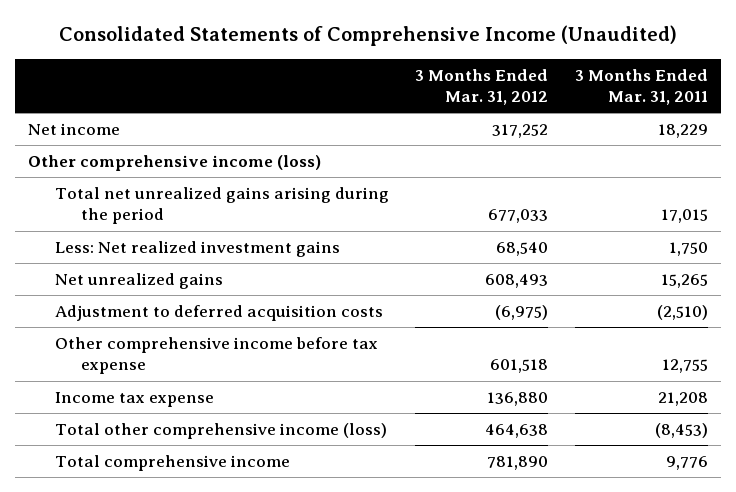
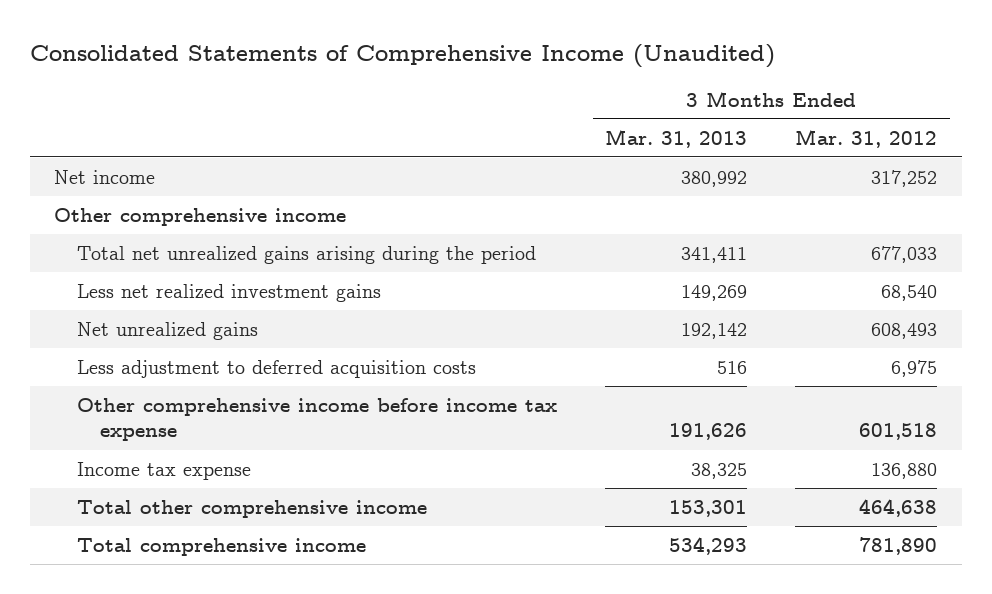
- | 3 Months Ended Mar. 31, 2012 | 3 Months Ended Mar. 31, 2011
+ | 3 Months Ended Mar. 31, 2013 | 3 Months Ended Mar. 31, 2012
- Other comprehensive income (loss)
+ Other comprehensive income
- Less: Net realized investment gains | 68,540 | 1,750
+ Less net realized investment gains | 149,269 | 68,540
- Adjustment to deferred acquisition costs | (6,975) | (2,510)
- Other comprehensive income before tax expense | 601,518 | 12,755
+ Less adjustment to deferred acquisition costs | 516 | 6,975
+ Other comprehensive income before income tax expense | 191,626 | 601,518
- Total other comprehensive income (loss) | 464,638 | (8,453)
+ Total other comprehensive income | 153,301 | 464,638

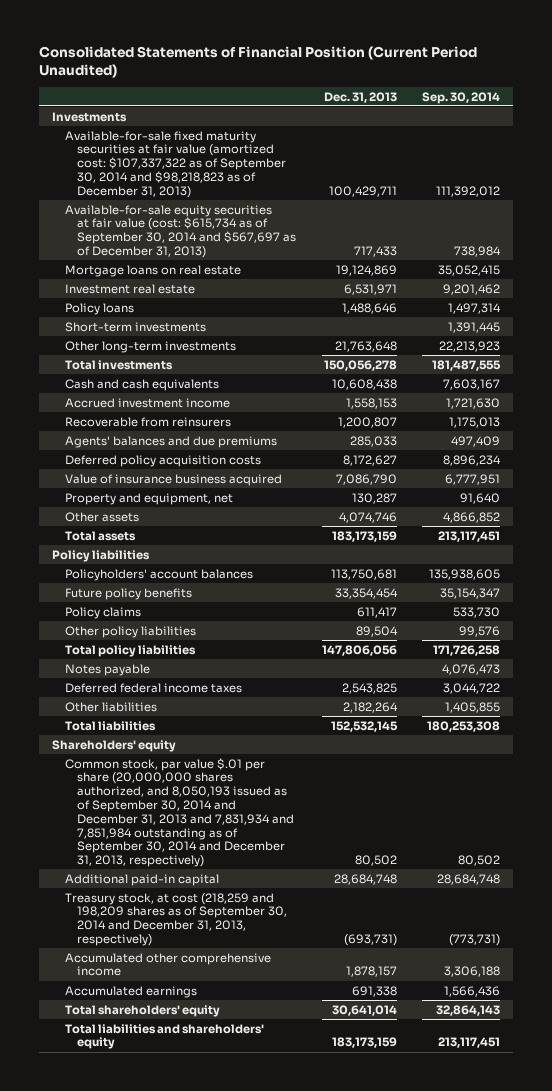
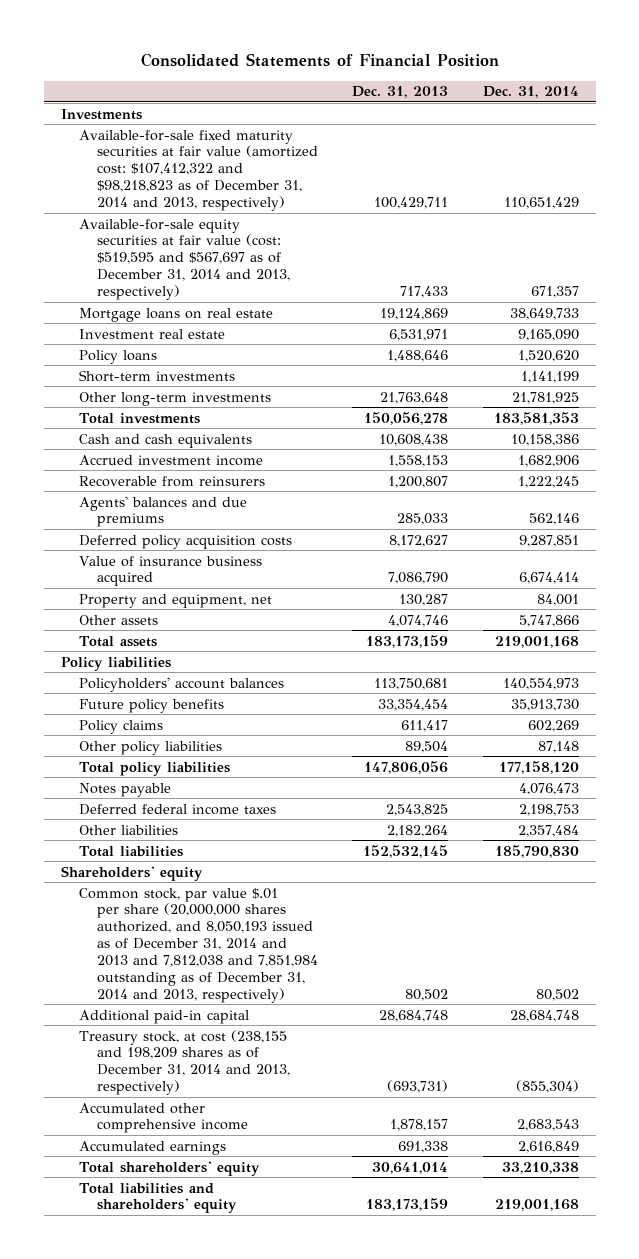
- Consolidated Statements of Financial Position (Current Period Unaudited)
+ Consolidated Statements of Financial Position
- | Dec. 31, 2013 | Sep. 30, 2014
+ | Dec. 31, 2013 | Dec. 31, 2014
- Available-for-sale fixed maturity securities at fair value (amortized cost: $107,337,322 as of September 30, 2014 and $98,218,823 as of December 31, 2013) | 100,429,711 | 111,392,012
- Available-for-sale equity securities at fair value (cost: $615,734 as of September 30, 2014 and $567,697 as of December 31, 2013) | 717,433 | 738,984
+ Available-for-sale fixed maturity securities at fair value (amortized cost: $107,412,322 and $98,218,823 as of December 31, 2014 and 2013, respectively) | 100,429,711 | 110,651,429
+ Available-for-sale equity securities at fair value (cost: $519,595 and $567,697 as of December 31, 2014 and 2013, respectively) | 717,433 | 671,357
- Common stock, par value $.01 per share (20,000,000 shares authorized, and 8,050,193 issued as of September 30, 2014 and December 31, 2013 and 7,831,934 and 7,851,984 outstanding as of September 30, 2014 and December 31, 2013, respectively) | 80,502 | 80,502
+ Common stock, par value $.01 per share (20,000,000 shares authorized, and 8,050,193 issued as of December 31, 2014 and 2013 and 7,812,038 and 7,851,984 outstanding as of December 31, 2014 and 2013, respectively) | 80,502 | 80,502
- Treasury stock, at cost (218,259 and 198,209 shares as of September 30, 2014 and December 31, 2013, respectively) | (693,731) | (773,731)
+ Treasury stock, at cost (238,155 and 198,209 shares as of December 31, 2014 and 2013, respectively) | (693,731) | (855,304)

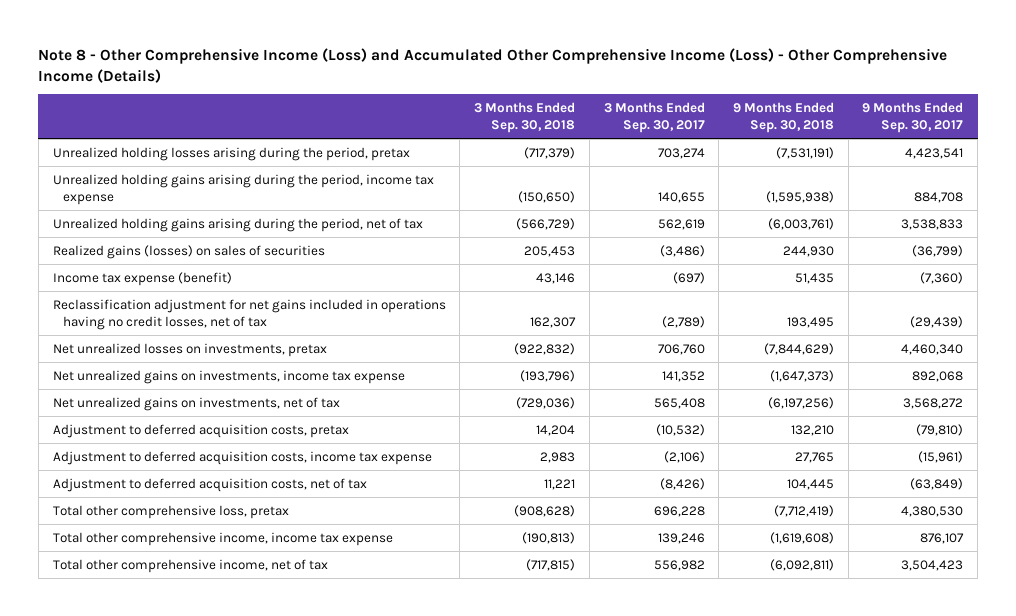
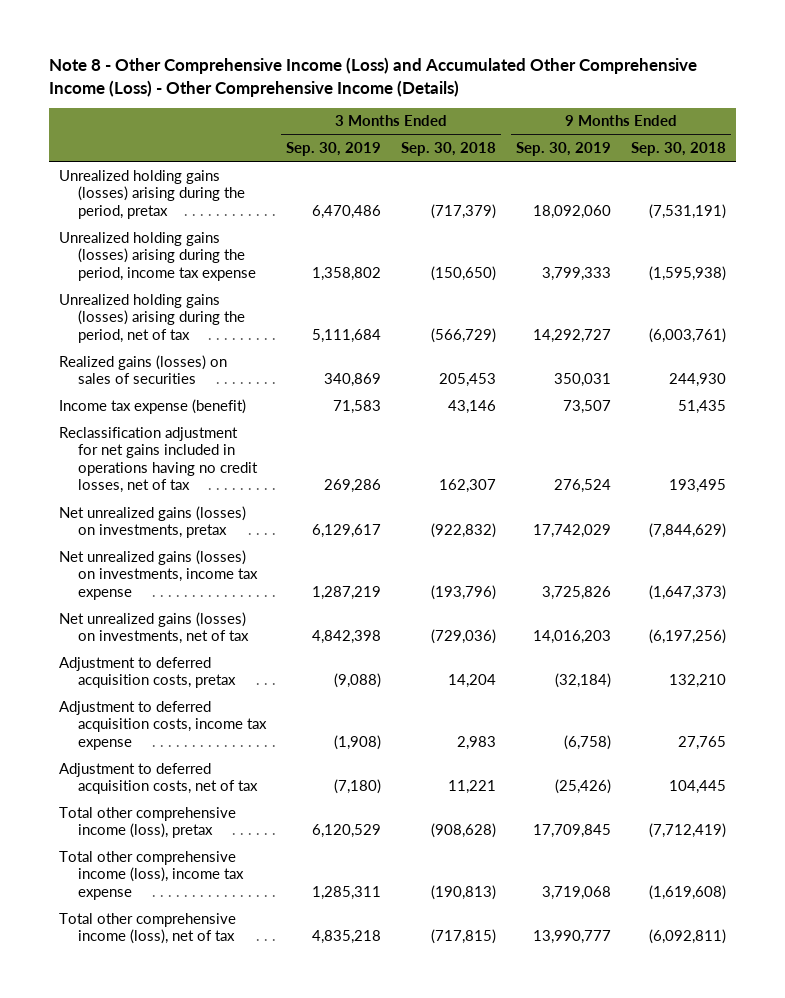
- | 3 Months Ended Sep. 30, 2018 | 3 Months Ended Sep. 30, 2017 | 9 Months Ended Sep. 30, 2018 | 9 Months Ended Sep. 30, 2017
+ | 3 Months Ended Sep. 30, 2019 | 3 Months Ended Sep. 30, 2018 | 9 Months Ended Sep. 30, 2019 | 9 Months Ended Sep. 30, 2018
- Unrealized holding losses arising during the period, pretax | (717,379) | 703,274 | (7,531,191) | 4,423,541
- Unrealized holding gains arising during the period, income tax expense | (150,650) | 140,655 | (1,595,938) | 884,708
- Unrealized holding gains arising during the period, net of tax | (566,729) | 562,619 | (6,003,761) | 3,538,833
+ Unrealized holding gains (losses) arising during the period, pretax | 6,470,486 | (717,379) | 18,092,060 | (7,531,191)
+ Unrealized holding gains (losses) arising during the period, income tax expense | 1,358,802 | (150,650) | 3,799,333 | (1,595,938)
+ Unrealized holding gains (losses) arising during the period, net of tax | 5,111,684 | (566,729) | 14,292,727 | (6,003,761)
- Net unrealized losses on investments, pretax | (922,832) | 706,760 | (7,844,629) | 4,460,340
- Net unrealized gains on investments, income tax expense | (193,796) | 141,352 | (1,647,373) | 892,068
- Net unrealized gains on investments, net of tax | (729,036) | 565,408 | (6,197,256) | 3,568,272
+ Net unrealized gains (losses) on investments, pretax | 6,129,617 | (922,832) | 17,742,029 | (7,844,629)
+ Net unrealized gains (losses) on investments, income tax expense | 1,287,219 | (193,796) | 3,725,826 | (1,647,373)
+ Net unrealized gains (losses) on investments, net of tax | 4,842,398 | (729,036) | 14,016,203 | (6,197,256)
- Total other comprehensive loss, pretax | (908,628) | 696,228 | (7,712,419) | 4,380,530
- Total other comprehensive income, income tax expense | (190,813) | 139,246 | (1,619,608) | 876,107
- Total other comprehensive income, net of tax | (717,815) | 556,982 | (6,092,811) | 3,504,423
+ Total other comprehensive income (loss), pretax | 6,120,529 | (908,628) | 17,709,845 | (7,712,419)
+ Total other comprehensive income (loss), income tax expense | 1,285,311 | (190,813) | 3,719,068 | (1,619,608)
+ Total other comprehensive income (loss), net of tax | 4,835,218 | (717,815) | 13,990,777 | (6,092,811)

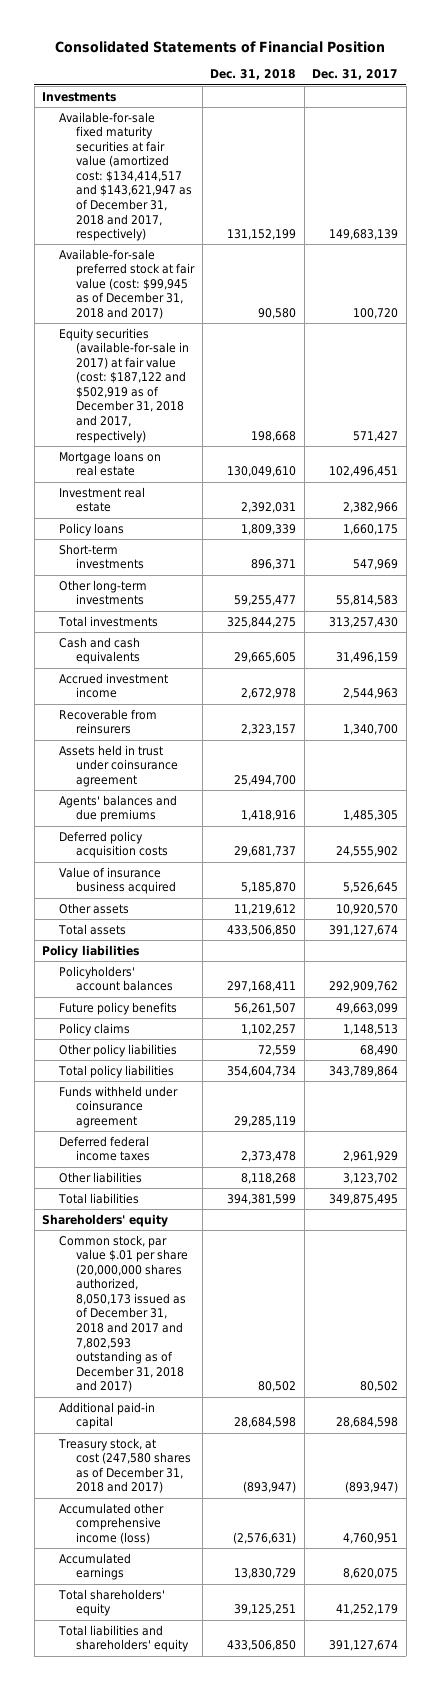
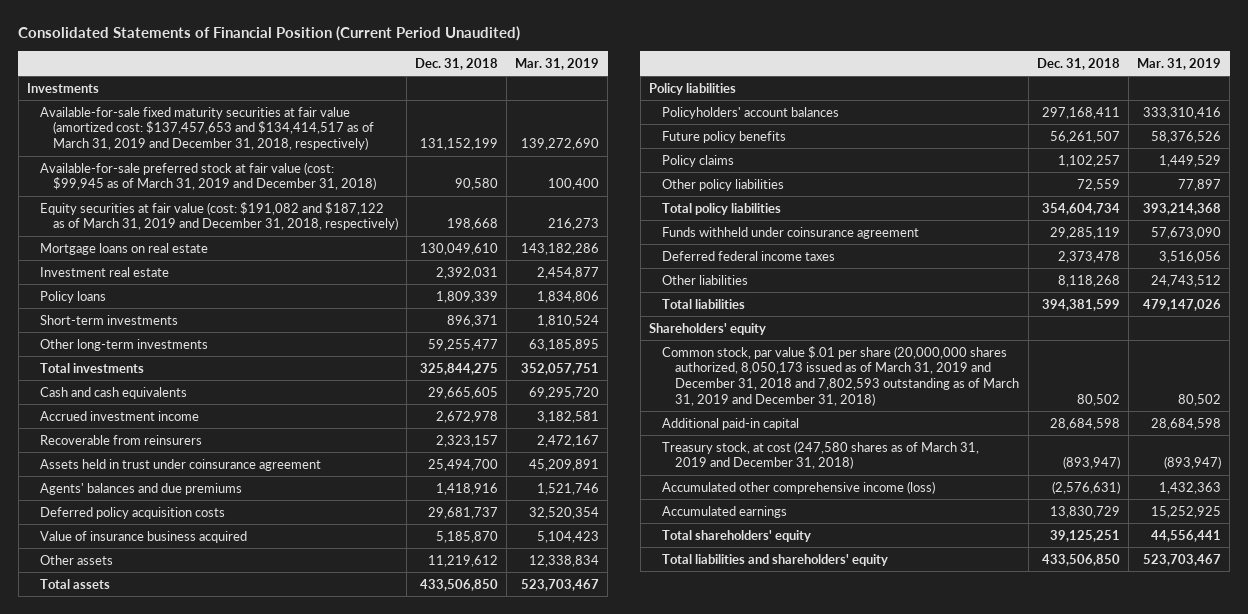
- Consolidated Statements of Financial Position
+ Consolidated Statements of Financial Position (Current Period Unaudited)
- | Dec. 31, 2018 | Dec. 31, 2017
+ | Dec. 31, 2018 | Mar. 31, 2019
- Available-for-sale fixed maturity securities at fair value (amortized cost: $134,414,517 and $143,621,947 as of December 31, 2018 and 2017, respectively) | 131,152,199 | 149,683,139
- Available-for-sale preferred stock at fair value (cost: $99,945 as of December 31, 2018 and 2017) | 90,580 | 100,720
- Equity securities (available-for-sale in 2017) at fair value (cost: $187,122 and $502,919 as of December 31, 2018 and 2017, respectively) | 198,668 | 571,427
+ Available-for-sale fixed maturity securities at fair value (amortized cost: $137,457,653 and $134,414,517 as of March 31, 2019 and December 31, 2018, respectively) | 131,152,199 | 139,272,690
+ Available-for-sale preferred stock at fair value (cost: $99,945 as of March 31, 2019 and December 31, 2018) | 90,580 | 100,400
+ Equity securities at fair value (cost: $191,082 and $187,122 as of March 31, 2019 and December 31, 2018, respectively) | 198,668 | 216,273
- Common stock, par value $.01 per share (20,000,000 shares authorized, 8,050,173 issued as of December 31, 2018 and 2017 and 7,802,593 outstanding as of December 31, 2018 and 2017) | 80,502 | 80,502
+ Common stock, par value $.01 per share (20,000,000 shares authorized, 8,050,173 issued as of March 31, 2019 and December 31, 2018 and 7,802,593 outstanding as of March 31, 2019 and December 31, 2018) | 80,502 | 80,502
- Treasury stock, at cost (247,580 shares as of December 31, 2018 and 2017) | (893,947) | (893,947)
+ Treasury stock, at cost (247,580 shares as of March 31, 2019 and December 31, 2018) | (893,947) | (893,947)

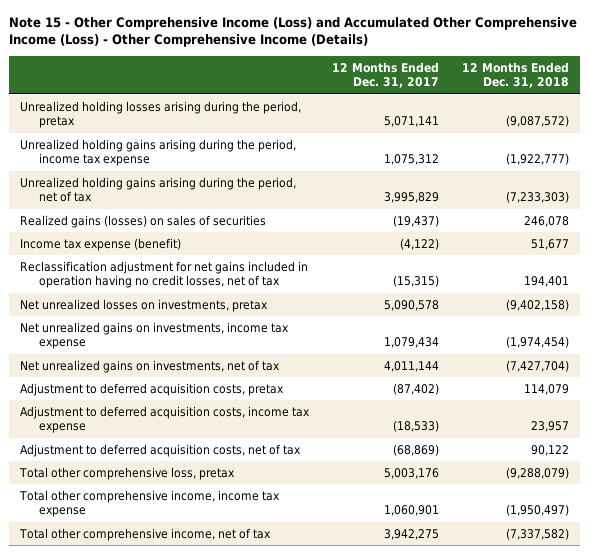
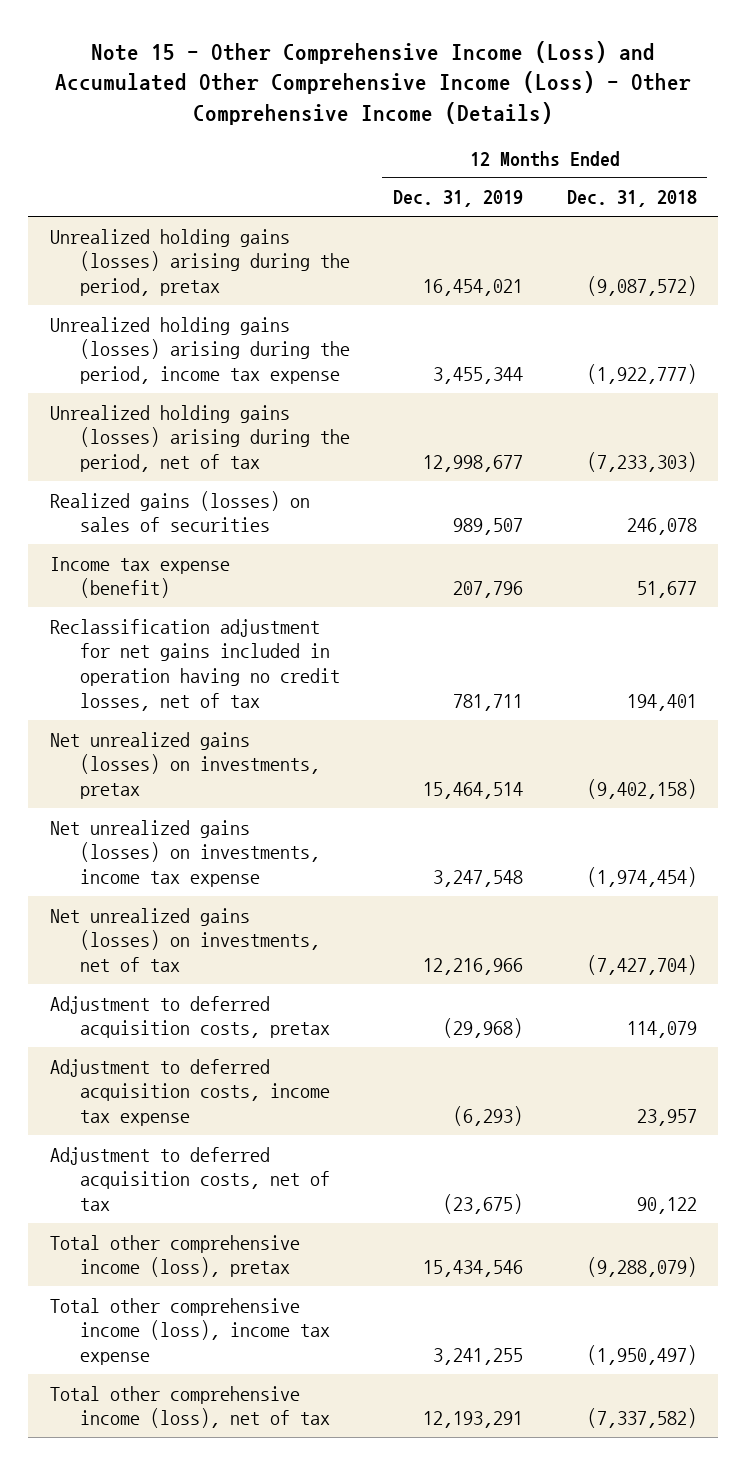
- | 12 Months Ended Dec. 31, 2017 | 12 Months Ended Dec. 31, 2018
+ | 12 Months Ended Dec. 31, 2019 | 12 Months Ended Dec. 31, 2018
- Unrealized holding losses arising during the period, pretax | 5,071,141 | (9,087,572)
- Unrealized holding gains arising during the period, income tax expense | 1,075,312 | (1,922,777)
- Unrealized holding gains arising during the period, net of tax | 3,995,829 | (7,233,303)
+ Unrealized holding gains (losses) arising during the period, pretax | 16,454,021 | (9,087,572)
+ Unrealized holding gains (losses) arising during the period, income tax expense | 3,455,344 | (1,922,777)
+ Unrealized holding gains (losses) arising during the period, net of tax | 12,998,677 | (7,233,303)
- Net unrealized losses on investments, pretax | 5,090,578 | (9,402,158)
- Net unrealized gains on investments, income tax expense | 1,079,434 | (1,974,454)
- Net unrealized gains on investments, net of tax | 4,011,144 | (7,427,704)
+ Net unrealized gains (losses) on investments, pretax | 15,464,514 | (9,402,158)
+ Net unrealized gains (losses) on investments, income tax expense | 3,247,548 | (1,974,454)
+ Net unrealized gains (losses) on investments, net of tax | 12,216,966 | (7,427,704)
- Total other comprehensive loss, pretax | 5,003,176 | (9,288,079)
- Total other comprehensive income, income tax expense | 1,060,901 | (1,950,497)
- Total other comprehensive income, net of tax | 3,942,275 | (7,337,582)
+ Total other comprehensive income (loss), pretax | 15,434,546 | (9,288,079)
+ Total other comprehensive income (loss), income tax expense | 3,241,255 | (1,950,497)
+ Total other comprehensive income (loss), net of tax | 12,193,291 | (7,337,582)

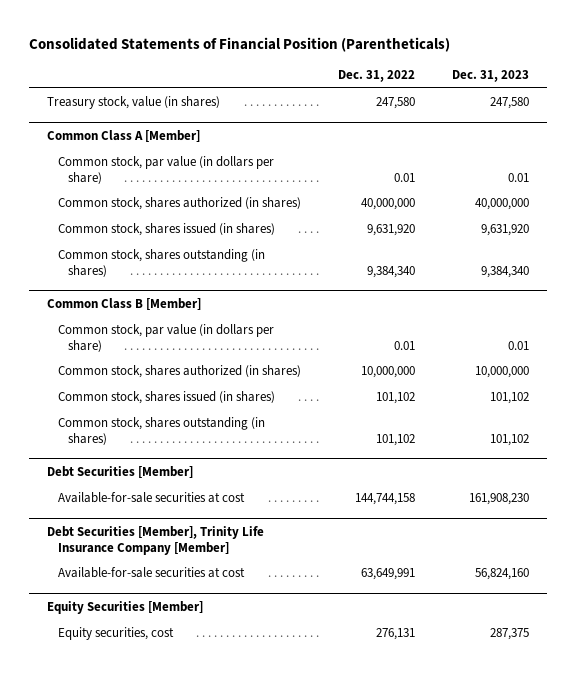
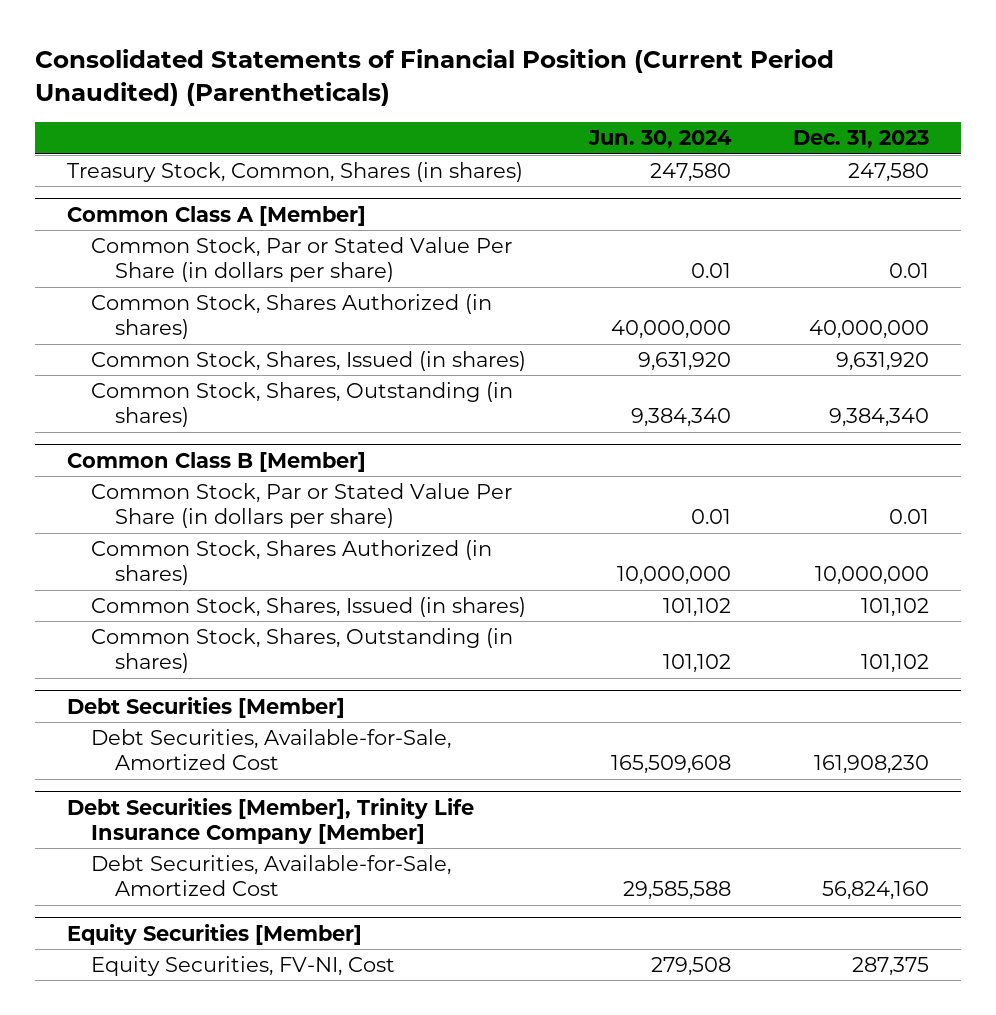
- Consolidated Statements of Financial Position (Parentheticals)
+ Consolidated Statements of Financial Position (Current Period Unaudited) (Parentheticals)
- | Dec. 31, 2022 | Dec. 31, 2023
+ | Jun. 30, 2024 | Dec. 31, 2023
- Treasury stock, value (in shares) | 247,580 | 247,580
+ Treasury Stock, Common, Shares (in shares) | 247,580 | 247,580
@ Common Class A [Member]
- Common stock, par value (in dollars per share) | 0.01 | 0.01
- Common stock, shares authorized (in shares) | 40,000,000 | 40,000,000
- Common stock, shares issued (in shares) | 9,631,920 | 9,631,920
- Common stock, shares outstanding (in shares) | 9,384,340 | 9,384,340
+ Common Stock, Par or Stated Value Per Share (in dollars per share) | 0.01 | 0.01
+ Common Stock, Shares Authorized (in shares) | 40,000,000 | 40,000,000
+ Common Stock, Shares, Issued (in shares) | 9,631,920 | 9,631,920
+ Common Stock, Shares, Outstanding (in shares) | 9,384,340 | 9,384,340
@ Common Class B [Member]
- Common stock, par value (in dollars per share) | 0.01 | 0.01
- Common stock, shares authorized (in shares) | 10,000,000 | 10,000,000
- Common stock, shares issued (in shares) | 101,102 | 101,102
- Common stock, shares outstanding (in shares) | 101,102 | 101,102
+ Common Stock, Par or Stated Value Per Share (in dollars per share) | 0.01 | 0.01
+ Common Stock, Shares Authorized (in shares) | 10,000,000 | 10,000,000
+ Common Stock, Shares, Issued (in shares) | 101,102 | 101,102
+ Common Stock, Shares, Outstanding (in shares) | 101,102 | 101,102
@ Debt Securities [Member]
- Available-for-sale securities at cost | 144,744,158 | 161,908,230
+ Debt Securities, Available-for-Sale, Amortized Cost | 165,509,608 | 161,908,230
@ Debt Securities [Member], Trinity Life Insurance Company [Member]
- Available-for-sale securities at cost | 63,649,991 | 56,824,160
+ Debt Securities, Available-for-Sale, Amortized Cost | 29,585,588 | 56,824,160
@ Equity Securities [Member]
- Equity securities, cost | 276,131 | 287,375
+ Equity Securities, FV-NI, Cost | 279,508 | 287,375

